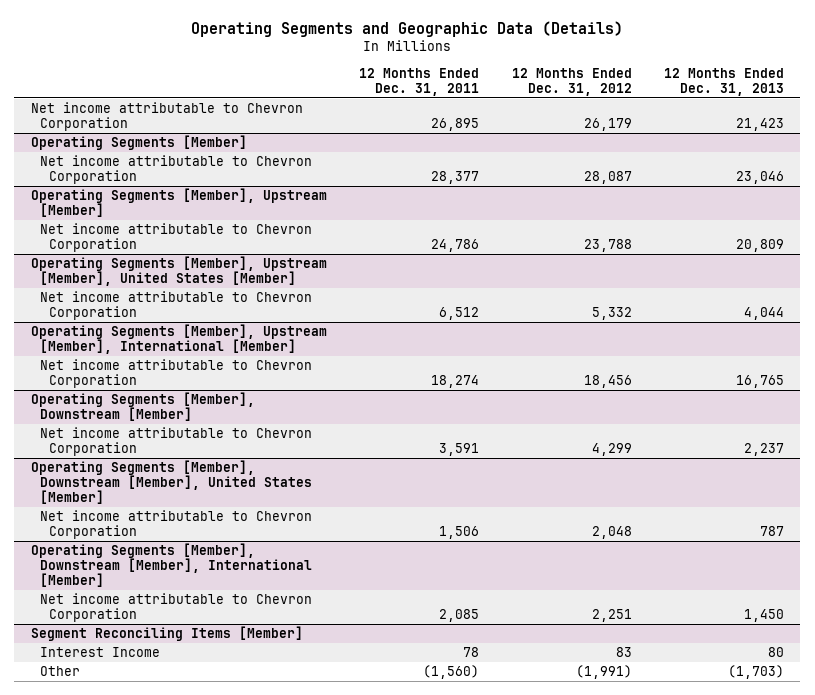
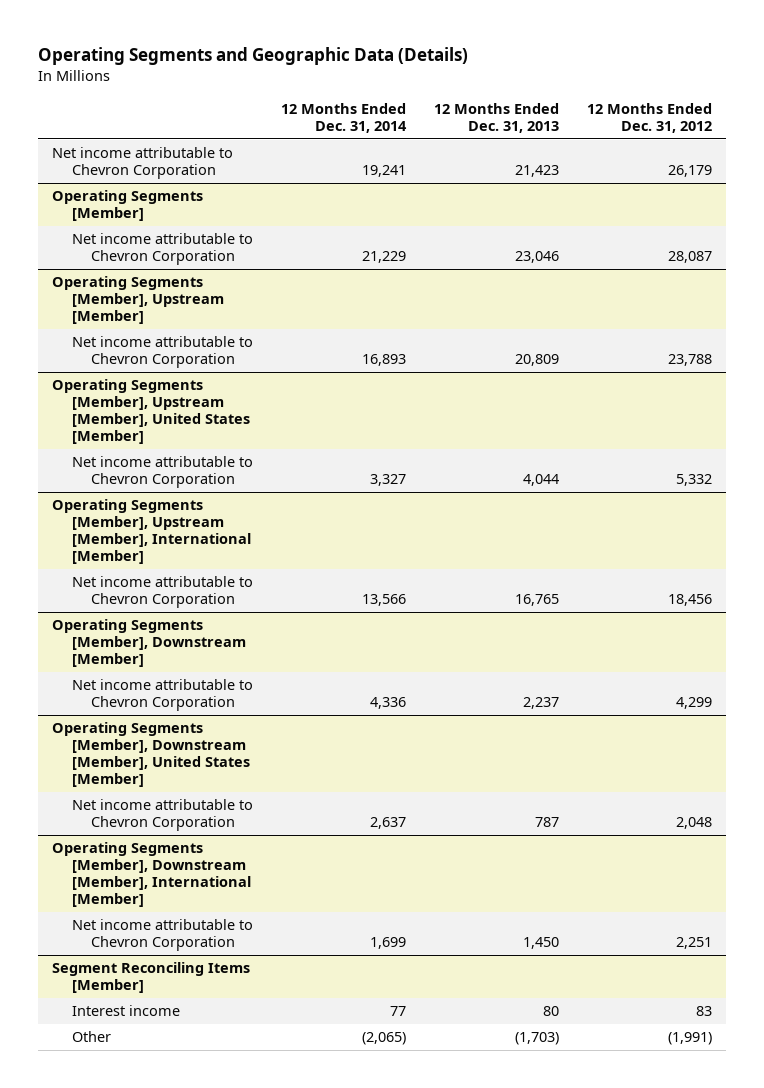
- | 12 Months Ended Dec. 31, 2011 | 12 Months Ended Dec. 31, 2012 | 12 Months Ended Dec. 31, 2013
+ | 12 Months Ended Dec. 31, 2014 | 12 Months Ended Dec. 31, 2013 | 12 Months Ended Dec. 31, 2012
@ Segment Reconciling Items [Member]
- Interest Income | 78 | 83 | 80
+ Interest income | 77 | 80 | 83

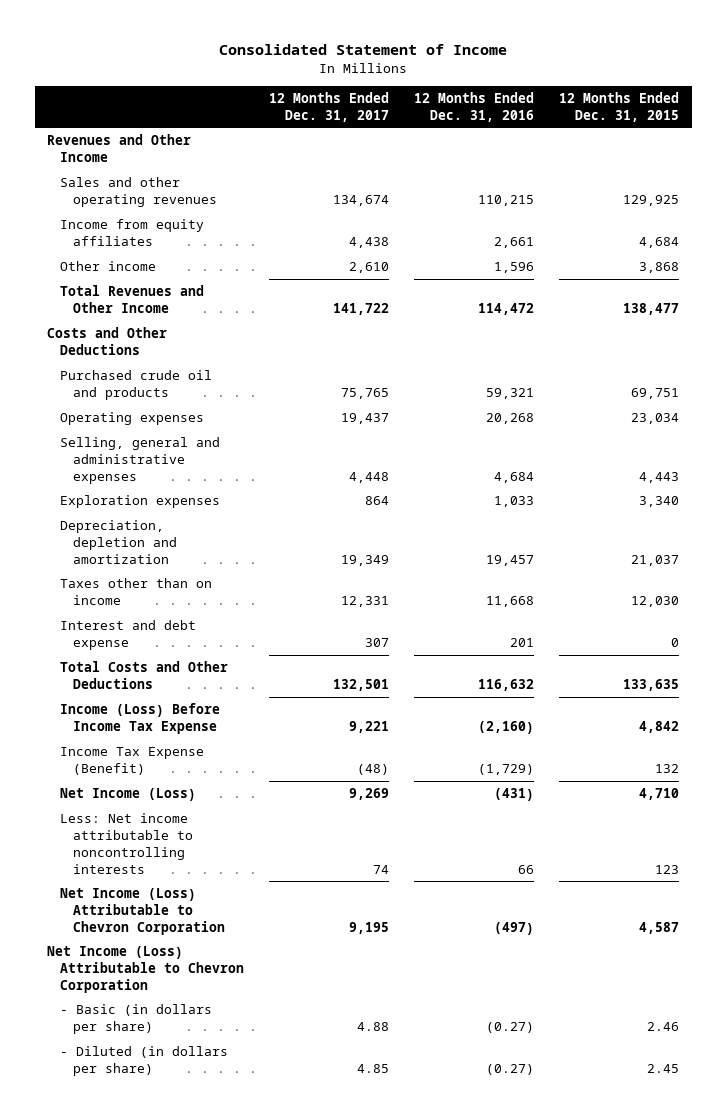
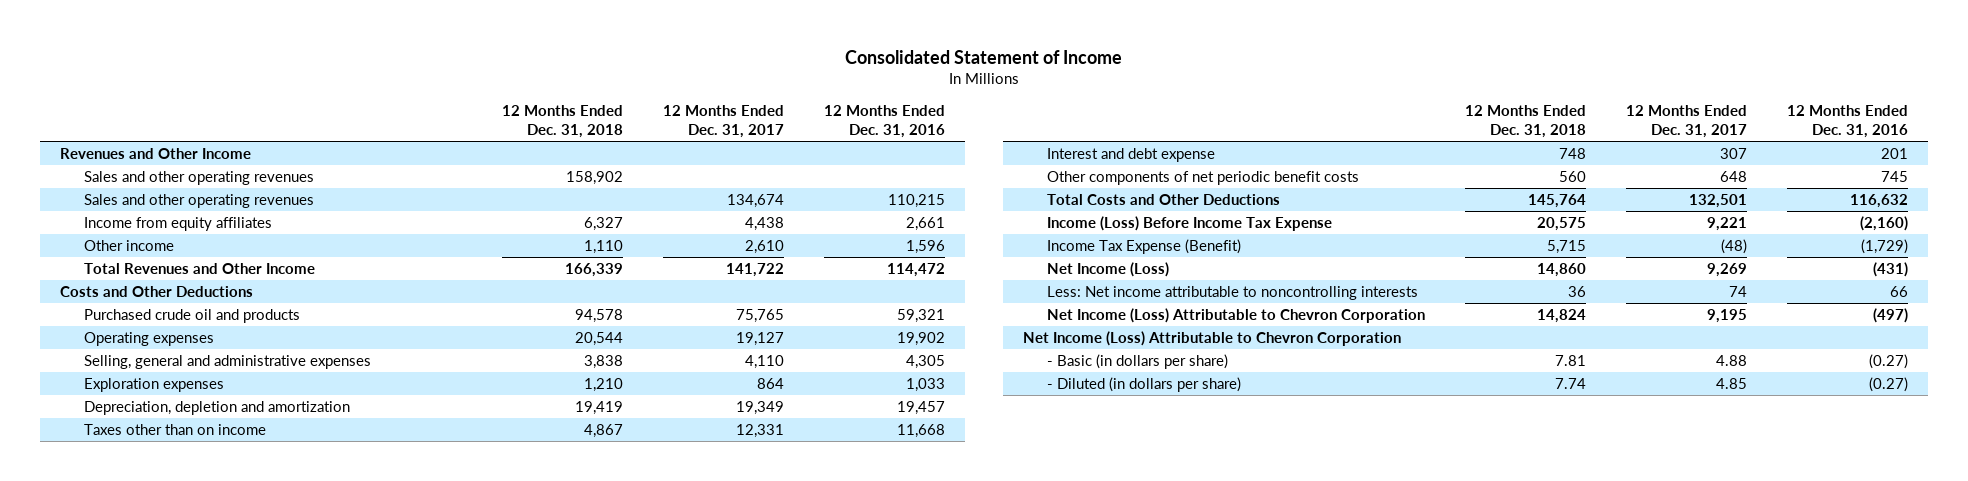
- | 12 Months Ended Dec. 31, 2017 | 12 Months Ended Dec. 31, 2016 | 12 Months Ended Dec. 31, 2015
+ | 12 Months Ended Dec. 31, 2018 | 12 Months Ended Dec. 31, 2017 | 12 Months Ended Dec. 31, 2016
+ Sales and other operating revenues | 158,902 | |
- Operating expenses | 19,437 | 20,268 | 23,034
- Selling, general and administrative expenses | 4,448 | 4,684 | 4,443
+ Operating expenses | 20,544 | 19,127 | 19,902
+ Selling, general and administrative expenses | 3,838 | 4,110 | 4,305
+ Other components of net periodic benefit costs | 560 | 648 | 745

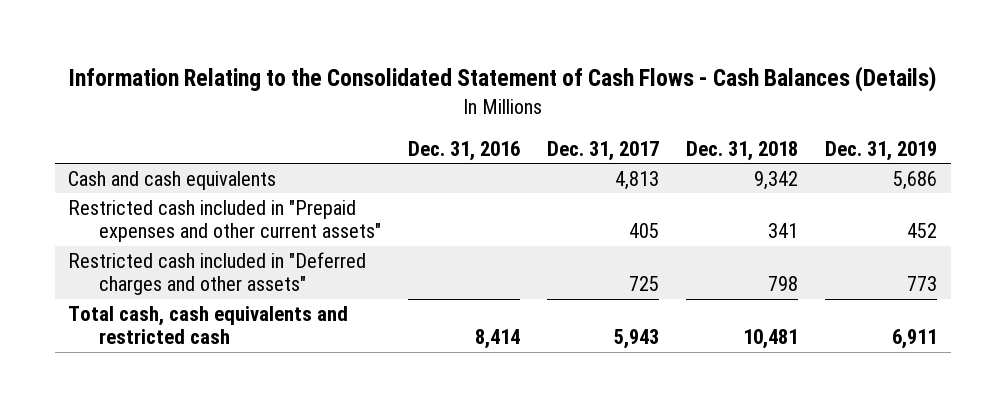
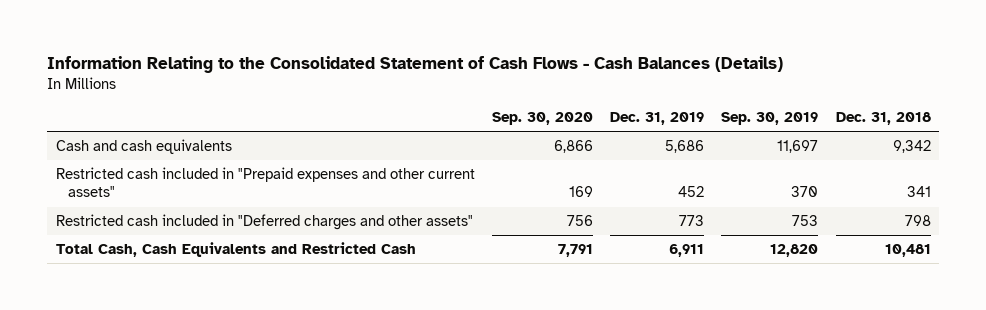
- | Dec. 31, 2016 | Dec. 31, 2017 | Dec. 31, 2018 | Dec. 31, 2019
+ | Sep. 30, 2020 | Dec. 31, 2019 | Sep. 30, 2019 | Dec. 31, 2018
- Total cash, cash equivalents and restricted cash | 8,414 | 5,943 | 10,481 | 6,911
+ Total Cash, Cash Equivalents and Restricted Cash | 7,791 | 6,911 | 12,820 | 10,481

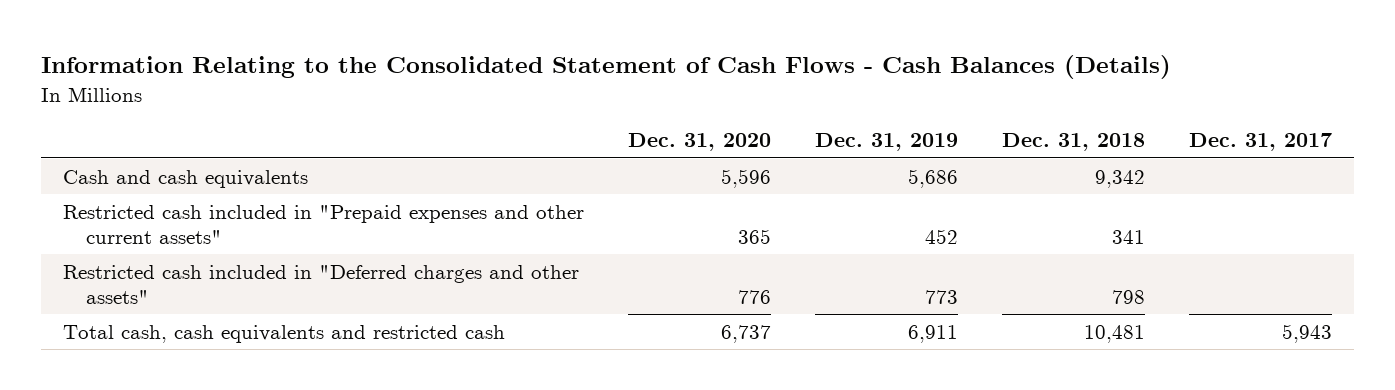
- | Sep. 30, 2020 | Dec. 31, 2019 | Sep. 30, 2019 | Dec. 31, 2018
+ | Dec. 31, 2020 | Dec. 31, 2019 | Dec. 31, 2018 | Dec. 31, 2017
- Total Cash, Cash Equivalents and Restricted Cash | 7,791 | 6,911 | 12,820 | 10,481
+ Total cash, cash equivalents and restricted cash | 6,737 | 6,911 | 10,481 | 5,943

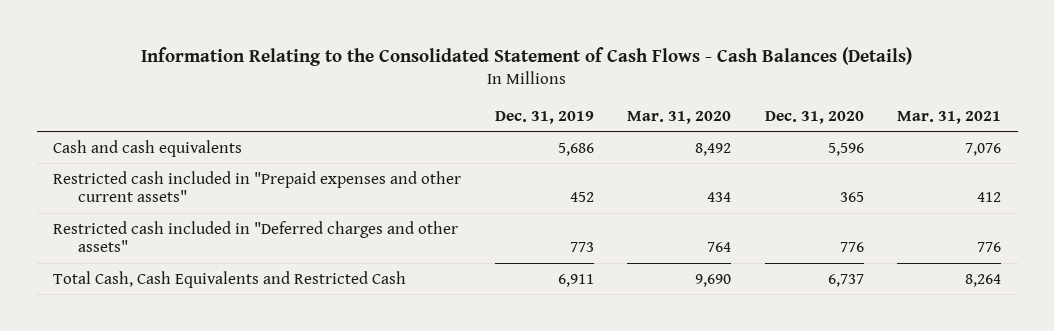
- | Dec. 31, 2020 | Dec. 31, 2019 | Dec. 31, 2018 | Dec. 31, 2017
+ | Dec. 31, 2019 | Mar. 31, 2020 | Dec. 31, 2020 | Mar. 31, 2021
- Total cash, cash equivalents and restricted cash | 6,737 | 6,911 | 10,481 | 5,943
+ Total Cash, Cash Equivalents and Restricted Cash | 6,911 | 9,690 | 6,737 | 8,264

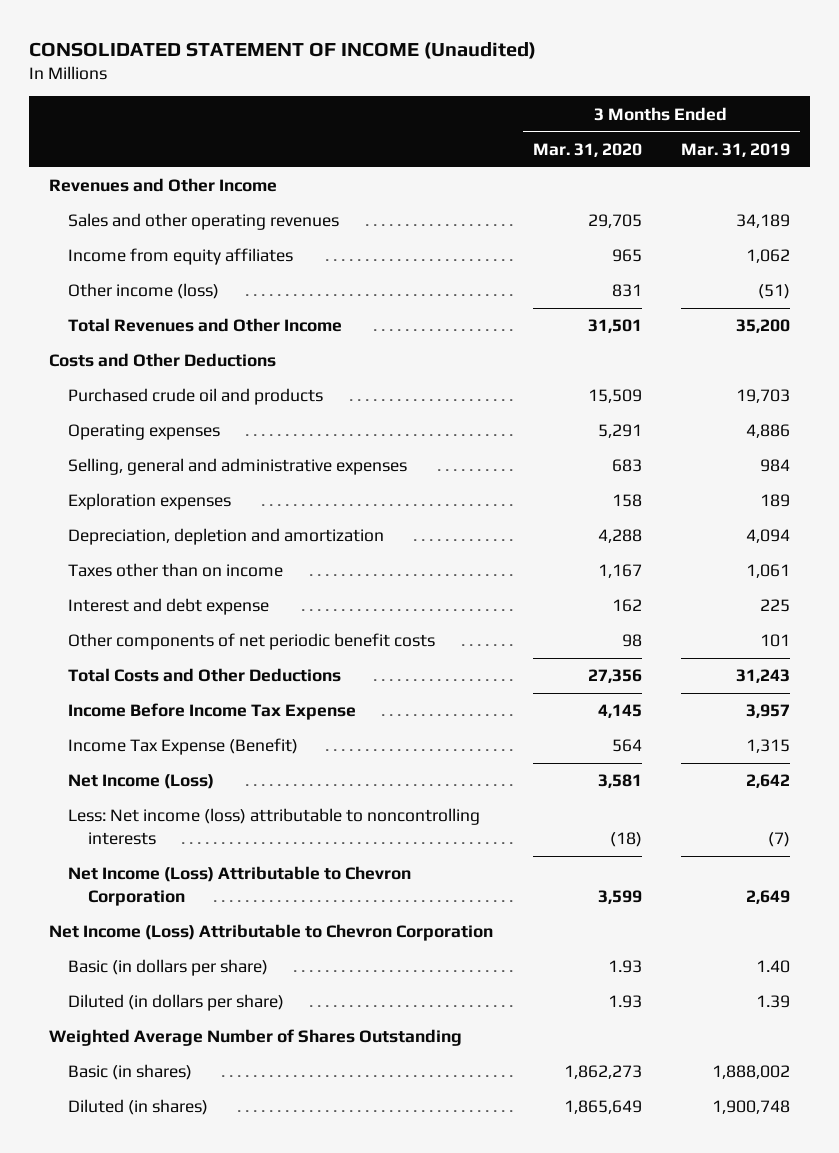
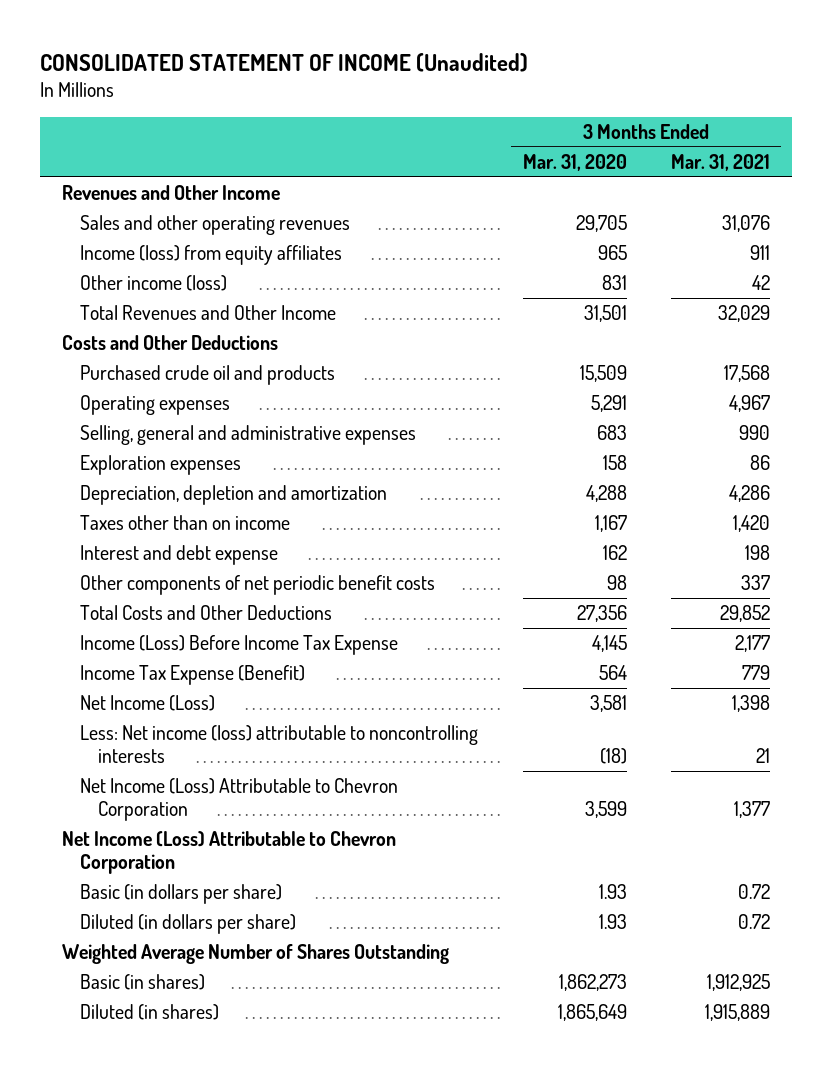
- | 3 Months Ended Mar. 31, 2020 | 3 Months Ended Mar. 31, 2019
+ | 3 Months Ended Mar. 31, 2020 | 3 Months Ended Mar. 31, 2021
- Income from equity affiliates | 965 | 1,062
+ Income (loss) from equity affiliates | 965 | 911
- Income Before Income Tax Expense | 4,145 | 3,957
+ Income (Loss) Before Income Tax Expense | 4,145 | 2,177

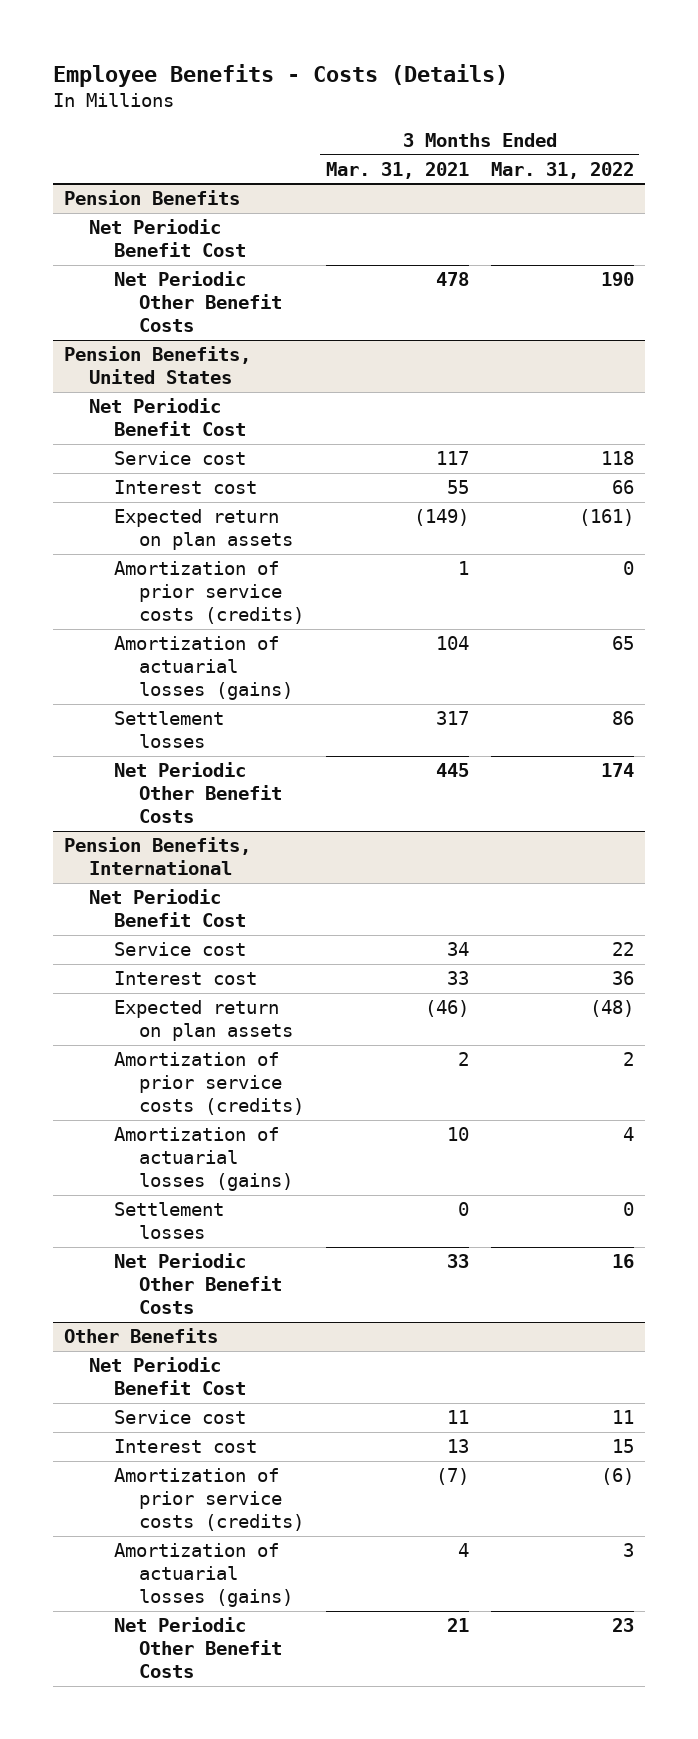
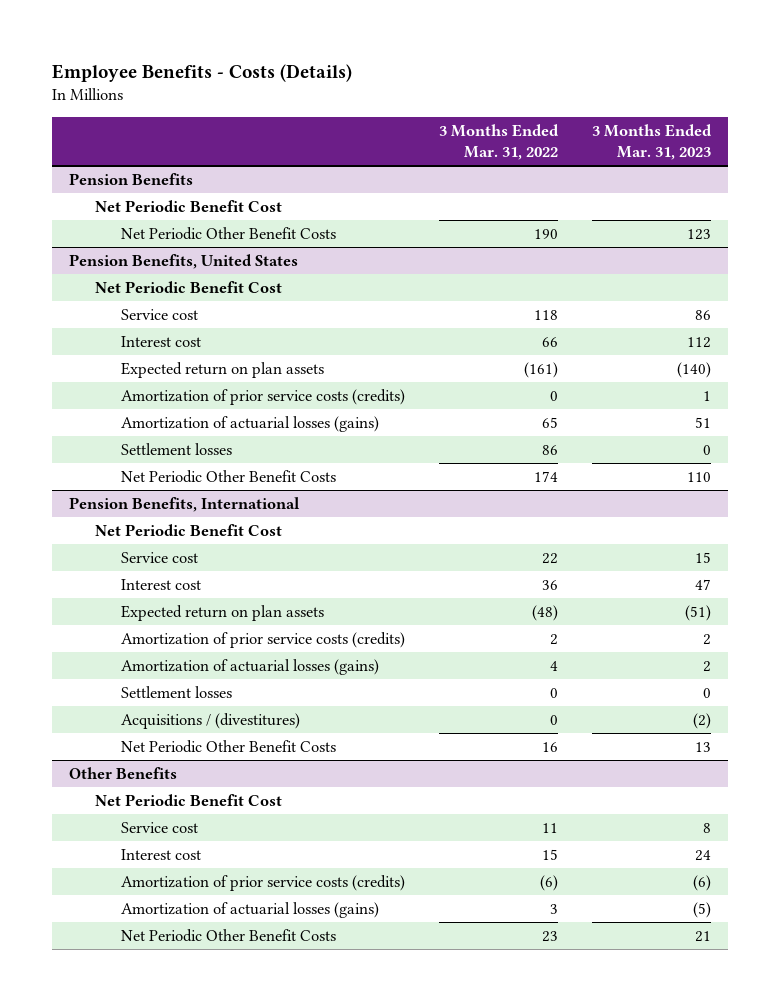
- | 3 Months Ended Mar. 31, 2021 | 3 Months Ended Mar. 31, 2022
+ | 3 Months Ended Mar. 31, 2022 | 3 Months Ended Mar. 31, 2023
@ Pension Benefits, International
+ Acquisitions / (divestitures) | 0 | (2)

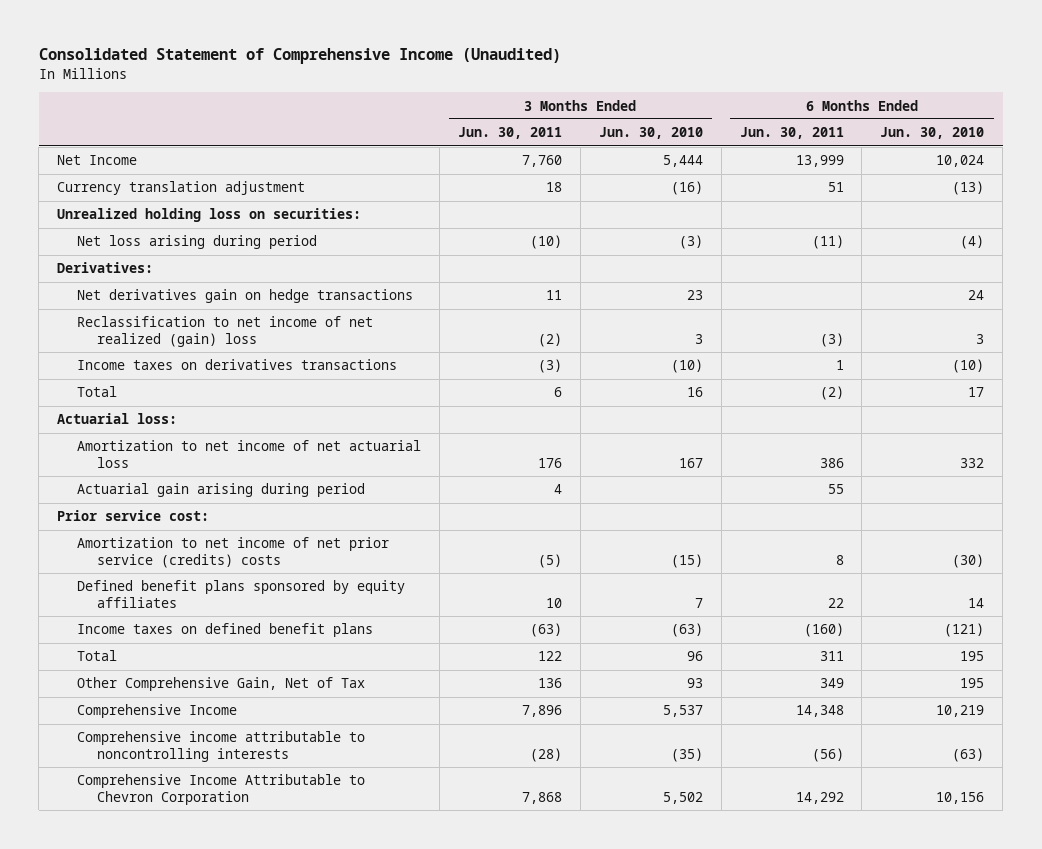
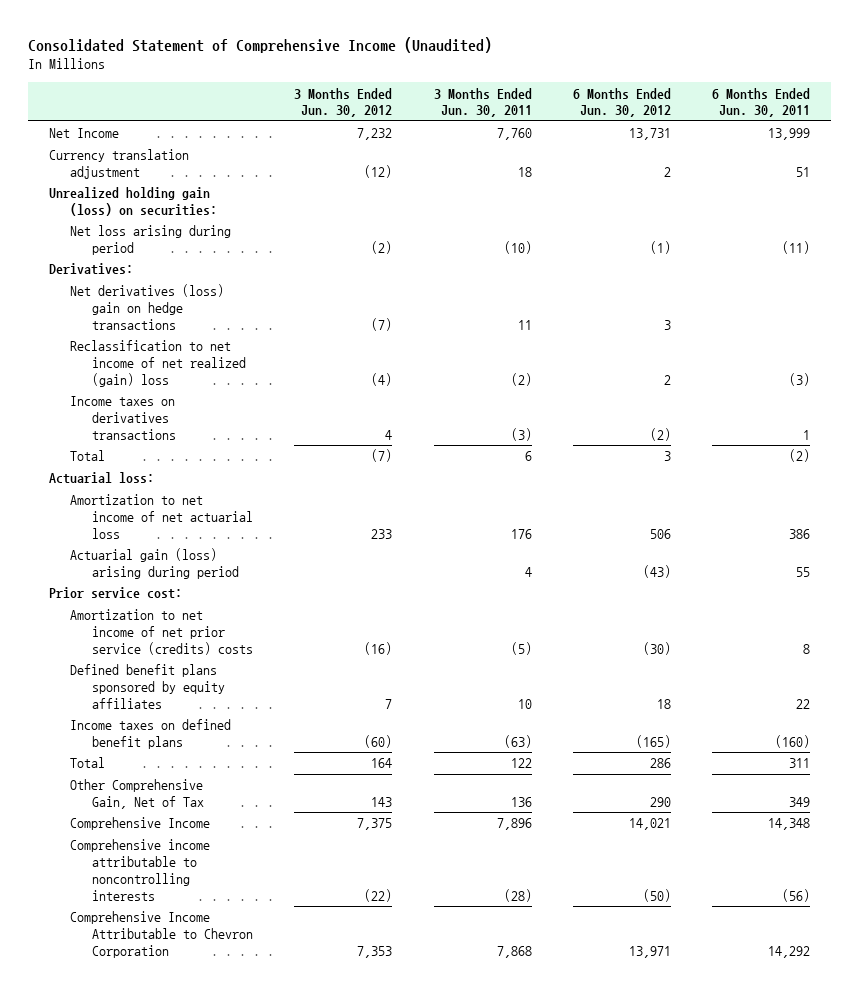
- | 3 Months Ended Jun. 30, 2011 | 3 Months Ended Jun. 30, 2010 | 6 Months Ended Jun. 30, 2011 | 6 Months Ended Jun. 30, 2010
+ | 3 Months Ended Jun. 30, 2012 | 3 Months Ended Jun. 30, 2011 | 6 Months Ended Jun. 30, 2012 | 6 Months Ended Jun. 30, 2011
- Unrealized holding loss on securities:
+ Unrealized holding gain (loss) on securities:
- Net derivatives gain on hedge transactions | 11 | 23 | | 24
+ Net derivatives (loss) gain on hedge transactions | (7) | 11 | 3 |
- Actuarial gain arising during period | 4 | | 55 |
+ Actuarial gain (loss) arising during period | | 4 | (43) | 55

